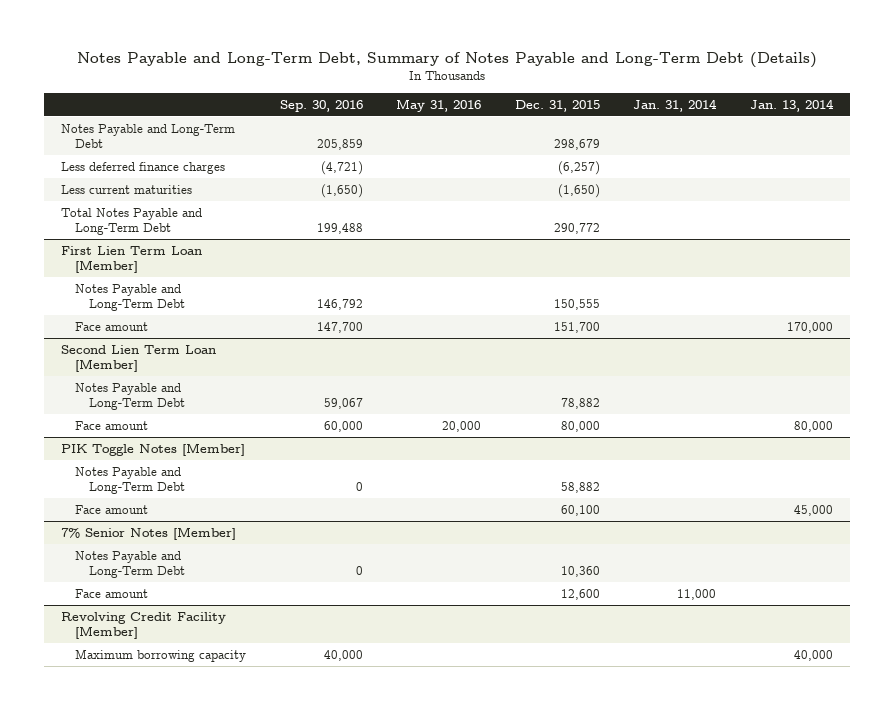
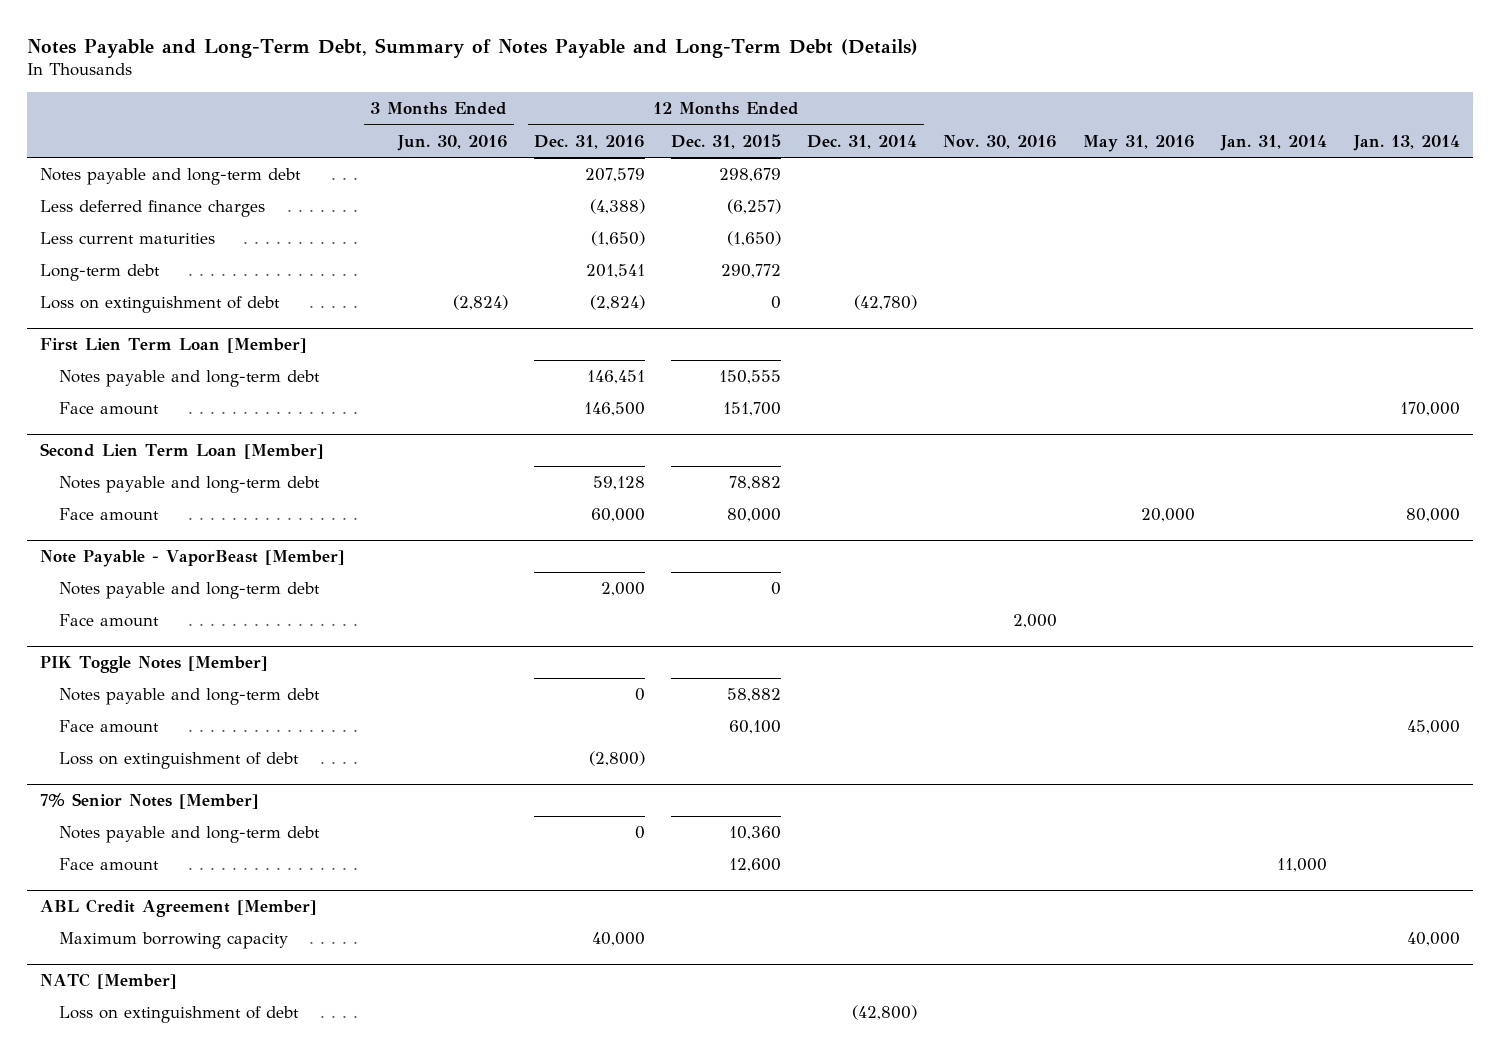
- | Sep. 30, 2016 | May 31, 2016 | Dec. 31, 2015 | Jan. 31, 2014 | Jan. 13, 2014
+ | 3 Months Ended Jun. 30, 2016 | 12 Months Ended Dec. 31, 2016 | 12 Months Ended Dec. 31, 2015 | 12 Months Ended Dec. 31, 2014 | Nov. 30, 2016 | May 31, 2016 | Jan. 31, 2014 | Jan. 13, 2014
- Notes Payable and Long-Term Debt | 205,859 | | 298,679 | |
+ Notes payable and long-term debt | | 207,579 | 298,679 | | | | |
- Total Notes Payable and Long-Term Debt | 199,488 | | 290,772 | |
+ Long-term debt | | 201,541 | 290,772 | | | | |
+ Loss on extinguishment of debt | (2,824) | (2,824) | 0 | (42,780) | | | |
@ First Lien Term Loan [Member]
- Notes Payable and Long-Term Debt | 146,792 | | 150,555 | |
+ Notes payable and long-term debt | | 146,451 | 150,555 | | | | |
@ Second Lien Term Loan [Member]
- Notes Payable and Long-Term Debt | 59,067 | | 78,882 | |
+ Notes payable and long-term debt | | 59,128 | 78,882 | | | | |
+ Note Payable - VaporBeast [Member]
+ Notes payable and long-term debt | | 2,000 | 0 | | | | |
+ Face amount | | | | | 2,000 | | |
@ PIK Toggle Notes [Member]
- Notes Payable and Long-Term Debt | 0 | | 58,882 | |
+ Notes payable and long-term debt | | 0 | 58,882 | | | | |
+ Loss on extinguishment of debt | | (2,800) | | | | | |
@ 7% Senior Notes [Member]
- Notes Payable and Long-Term Debt | 0 | | 10,360 | |
+ Notes payable and long-term debt | | 0 | 10,360 | | | | |
- Revolving Credit Facility [Member]
+ ABL Credit Agreement [Member]
+ NATC [Member]
+ Loss on extinguishment of debt | | | | (42,800) | | | |

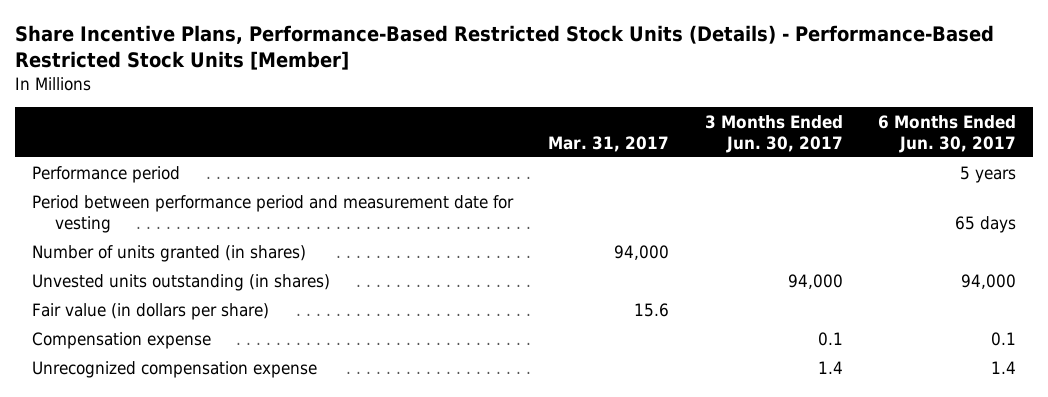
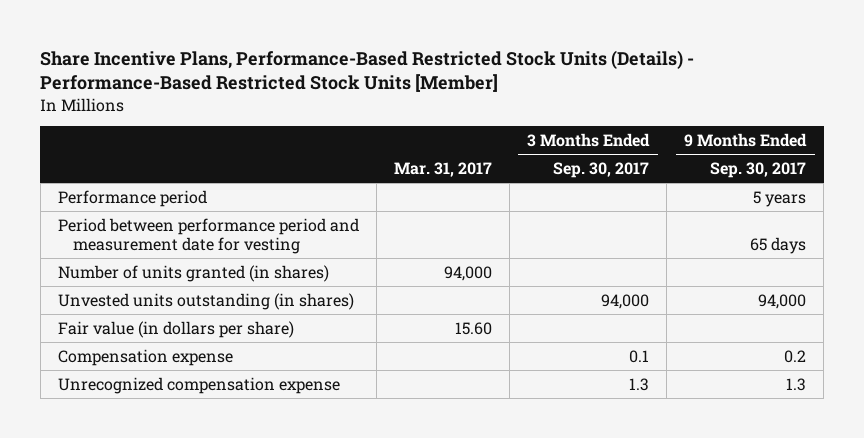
- | Mar. 31, 2017 | 3 Months Ended Jun. 30, 2017 | 6 Months Ended Jun. 30, 2017
+ | Mar. 31, 2017 | 3 Months Ended Sep. 30, 2017 | 9 Months Ended Sep. 30, 2017
- Fair value (in dollars per share) | 15.6 | |
+ Fair value (in dollars per share) | 15.60 | |

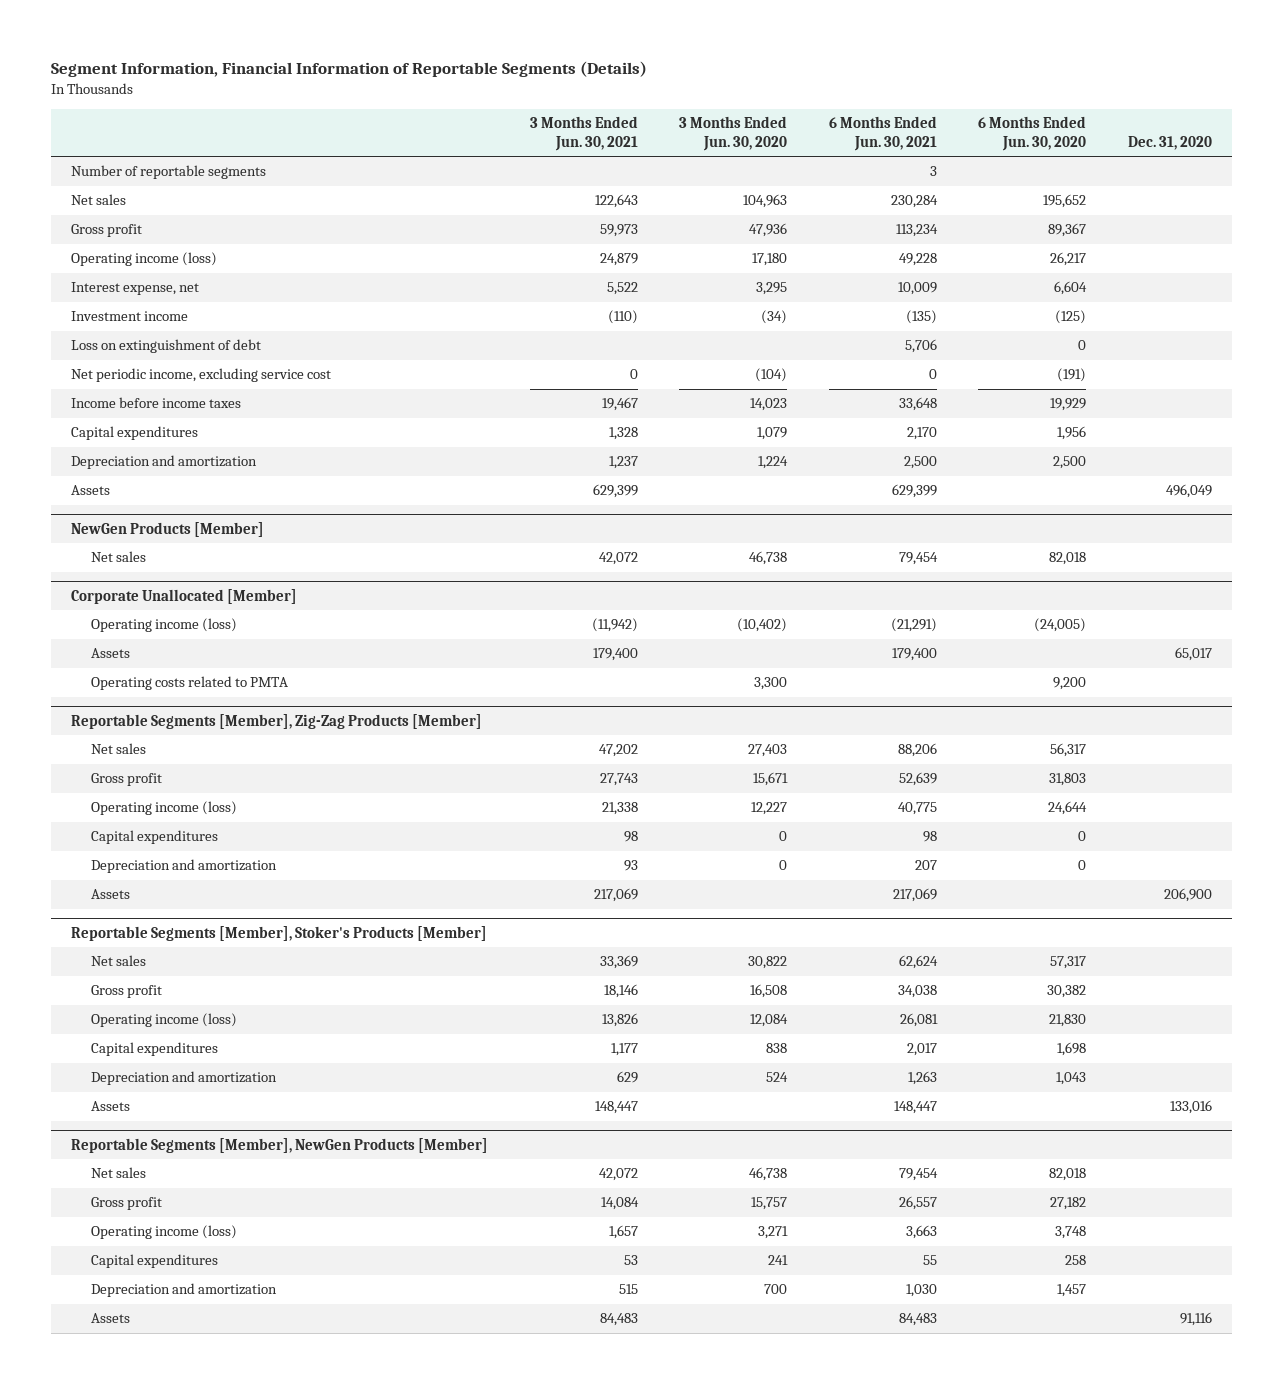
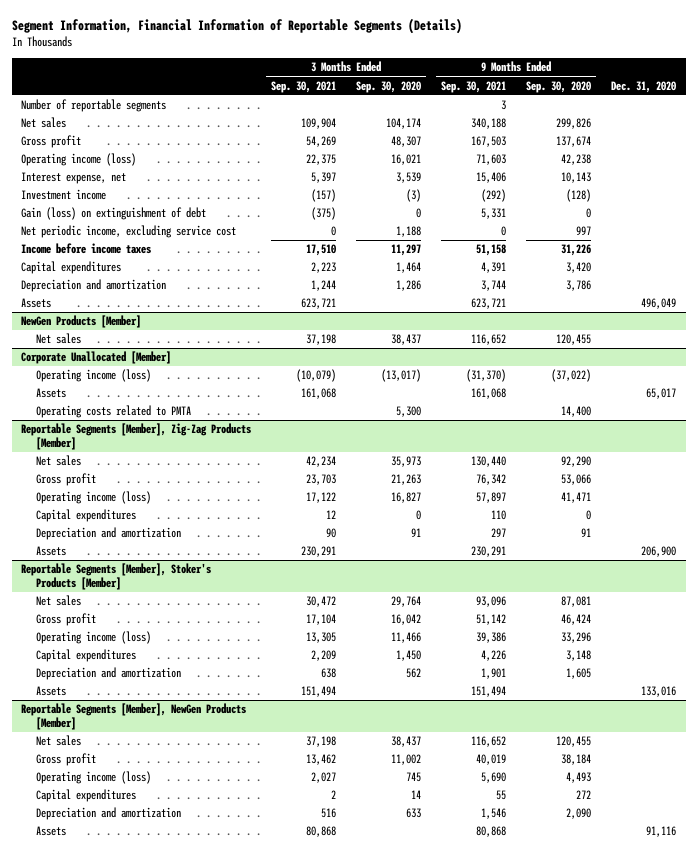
- | 3 Months Ended Jun. 30, 2021 | 3 Months Ended Jun. 30, 2020 | 6 Months Ended Jun. 30, 2021 | 6 Months Ended Jun. 30, 2020 | Dec. 31, 2020
+ | 3 Months Ended Sep. 30, 2021 | 3 Months Ended Sep. 30, 2020 | 9 Months Ended Sep. 30, 2021 | 9 Months Ended Sep. 30, 2020 | Dec. 31, 2020
- Loss on extinguishment of debt | | | 5,706 | 0 |
+ Gain (loss) on extinguishment of debt | (375) | 0 | 5,331 | 0 |

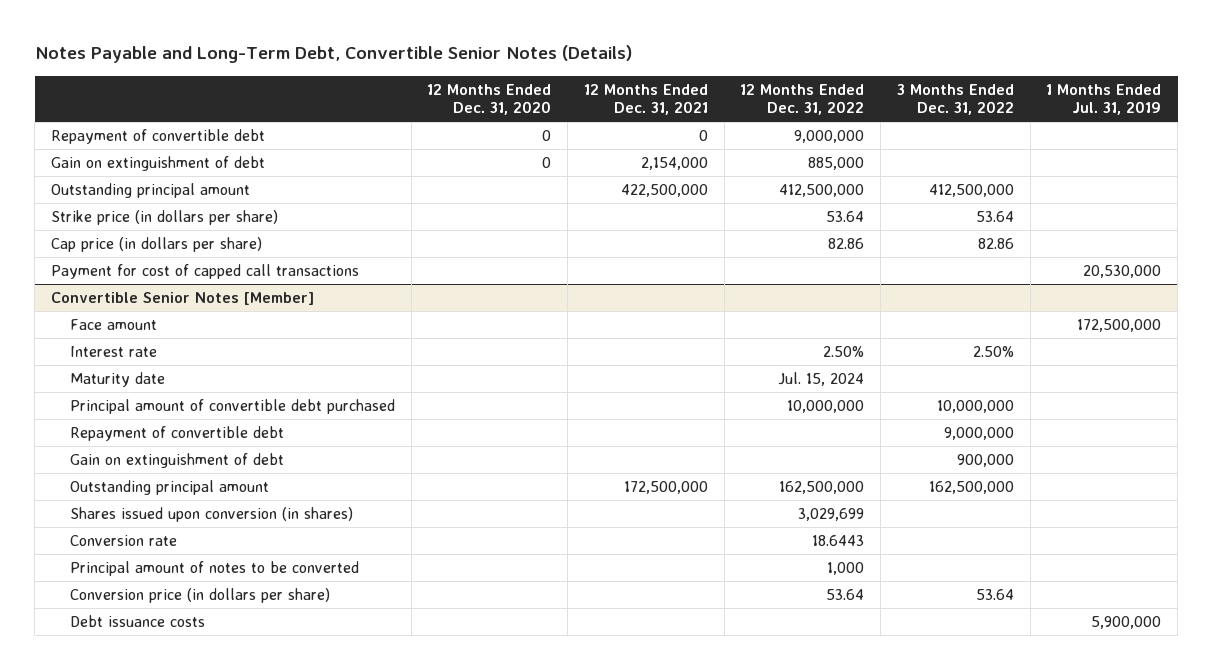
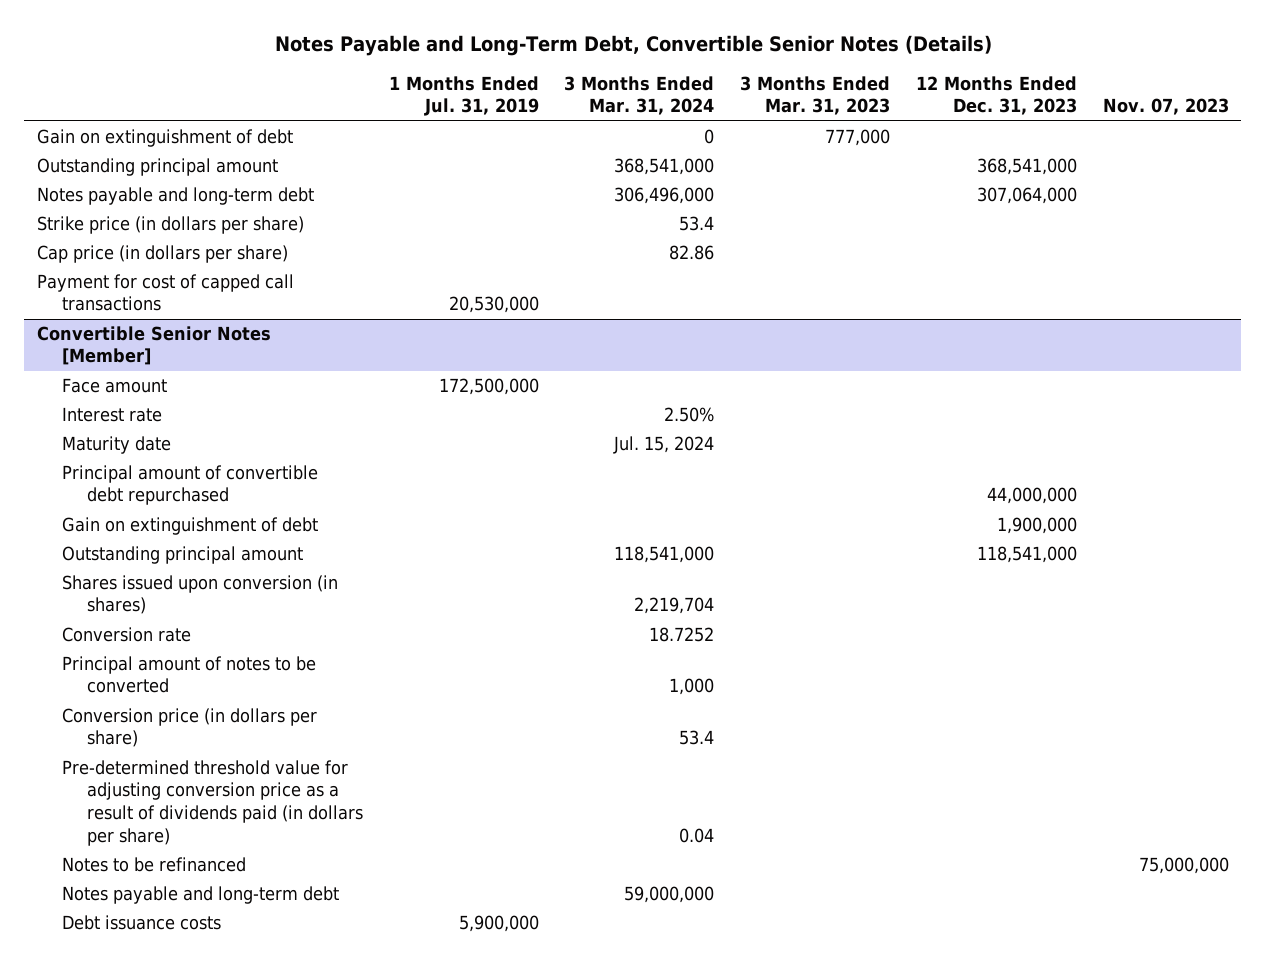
- | 12 Months Ended Dec. 31, 2020 | 12 Months Ended Dec. 31, 2021 | 12 Months Ended Dec. 31, 2022 | 3 Months Ended Dec. 31, 2022 | 1 Months Ended Jul. 31, 2019
+ | 1 Months Ended Jul. 31, 2019 | 3 Months Ended Mar. 31, 2024 | 3 Months Ended Mar. 31, 2023 | 12 Months Ended Dec. 31, 2023 | Nov. 07, 2023
- Repayment of convertible debt | 0 | 0 | 9,000,000 | |
+ Notes payable and long-term debt | | 306,496,000 | | 307,064,000 |
@ Convertible Senior Notes [Member]
- Principal amount of convertible debt purchased | | | 10,000,000 | 10,000,000 |
- Repayment of convertible debt | | | | 9,000,000 |
+ Principal amount of convertible debt repurchased | | | | 44,000,000 |
+ Pre-determined threshold value for adjusting conversion price as a result of dividends paid (in dollars per share) | | 0.04 | | |
+ Notes to be refinanced | | | | | 75,000,000
+ Notes payable and long-term debt | | 59,000,000 | | |

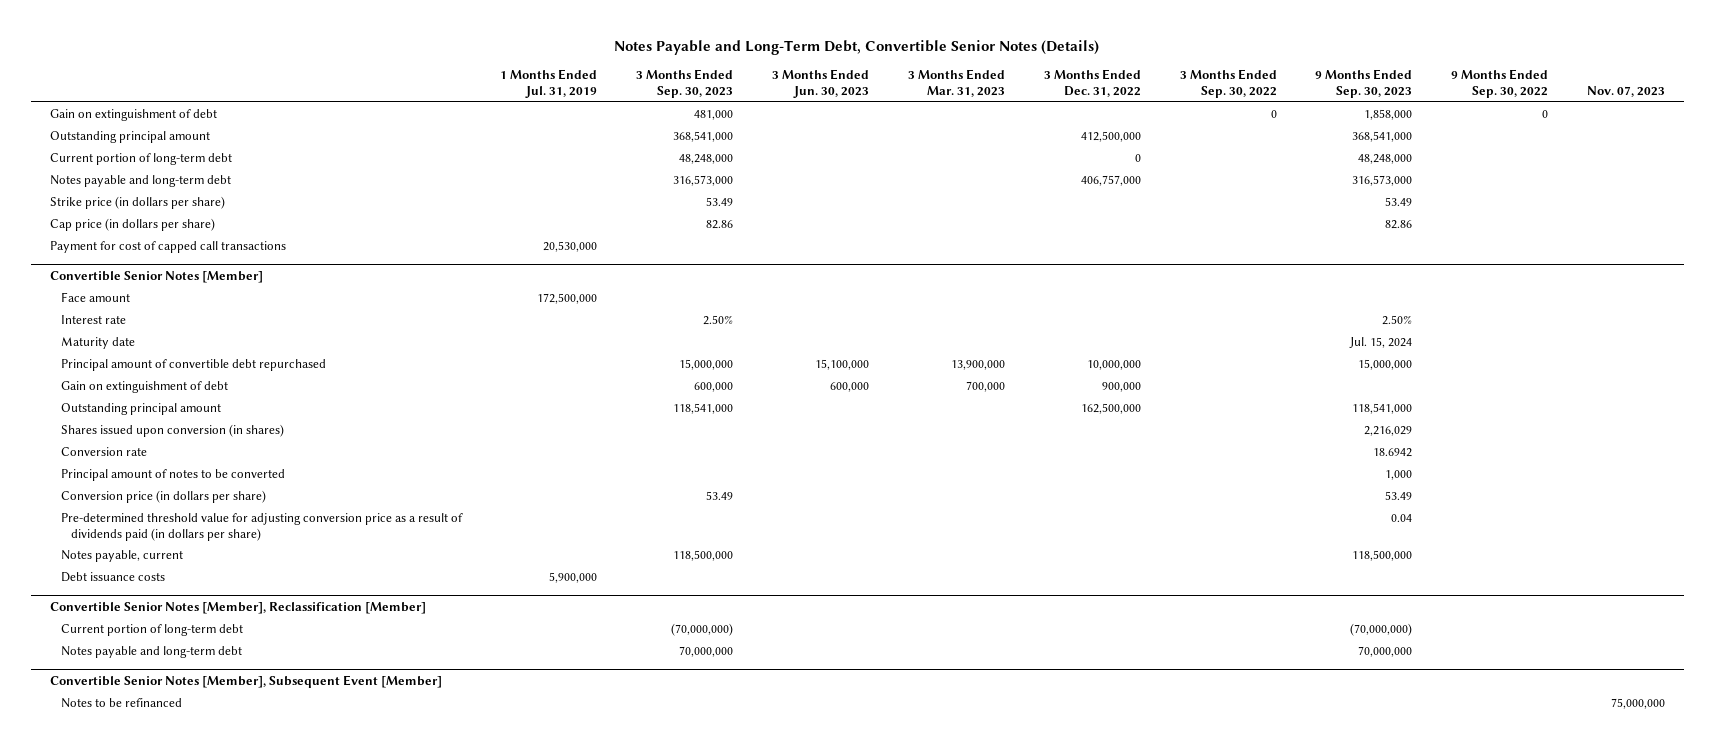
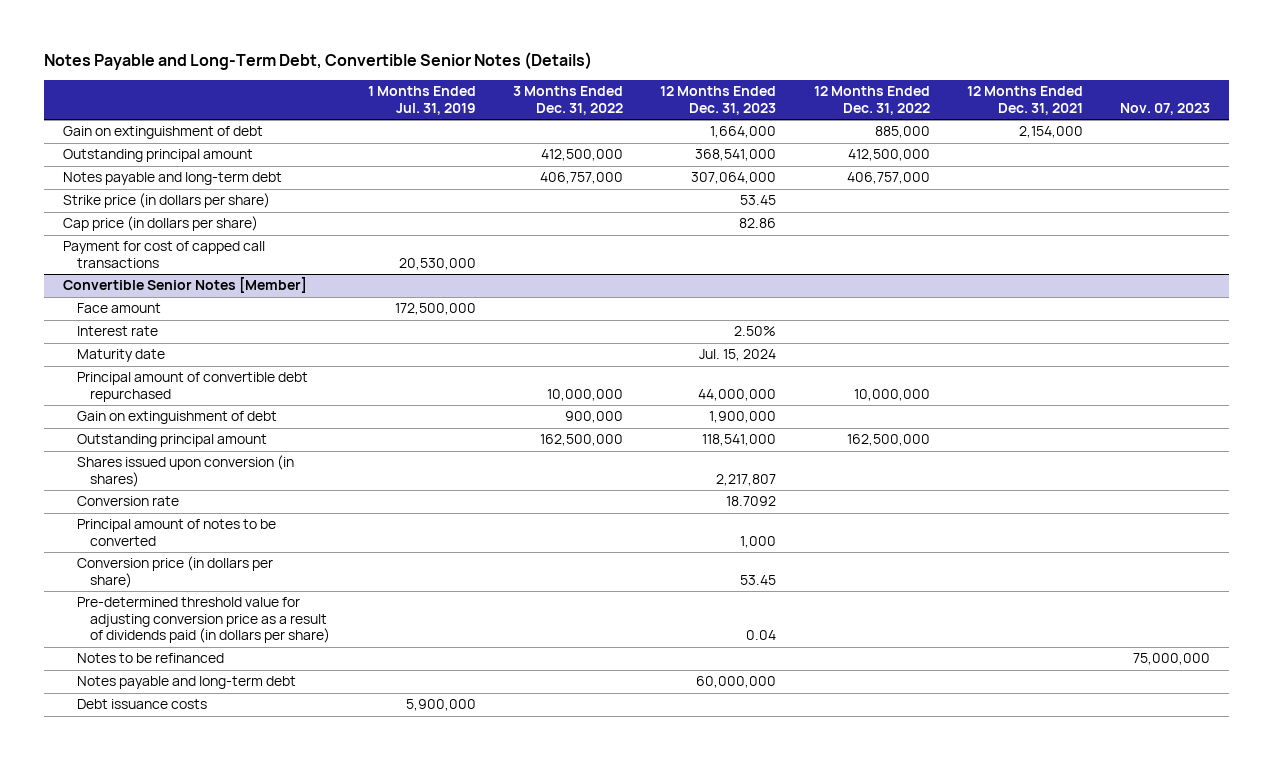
- | 1 Months Ended Jul. 31, 2019 | 3 Months Ended Sep. 30, 2023 | 3 Months Ended Jun. 30, 2023 | 3 Months Ended Mar. 31, 2023 | 3 Months Ended Dec. 31, 2022 | 3 Months Ended Sep. 30, 2022 | 9 Months Ended Sep. 30, 2023 | 9 Months Ended Sep. 30, 2022 | Nov. 07, 2023
+ | 1 Months Ended Jul. 31, 2019 | 3 Months Ended Dec. 31, 2022 | 12 Months Ended Dec. 31, 2023 | 12 Months Ended Dec. 31, 2022 | 12 Months Ended Dec. 31, 2021 | Nov. 07, 2023
- Current portion of long-term debt | | 48,248,000 | | | 0 | | 48,248,000 | |
@ Convertible Senior Notes [Member]
- Notes payable, current | | 118,500,000 | | | | | 118,500,000 | |
+ Notes to be refinanced | | | | | | 75,000,000
+ Notes payable and long-term debt | | | 60,000,000 | | |
- Convertible Senior Notes [Member], Reclassification [Member]
- Current portion of long-term debt | | (70,000,000) | | | | | (70,000,000) | |
- Notes payable and long-term debt | | 70,000,000 | | | | | 70,000,000 | |
- Convertible Senior Notes [Member], Subsequent Event [Member]
- Notes to be refinanced | | | | | | | | | 75,000,000

